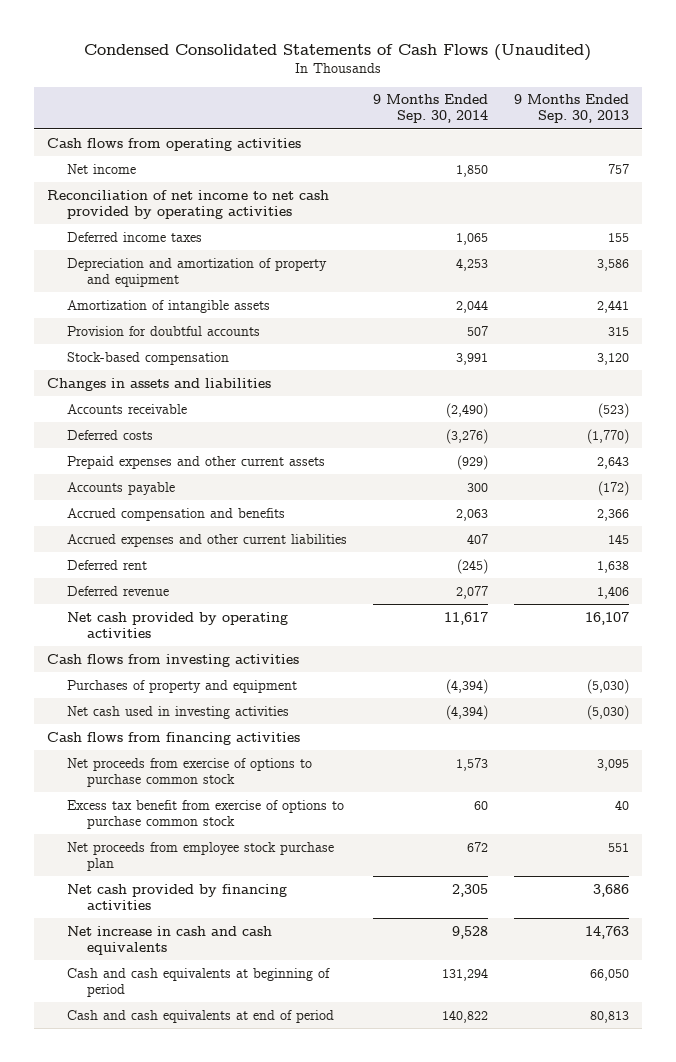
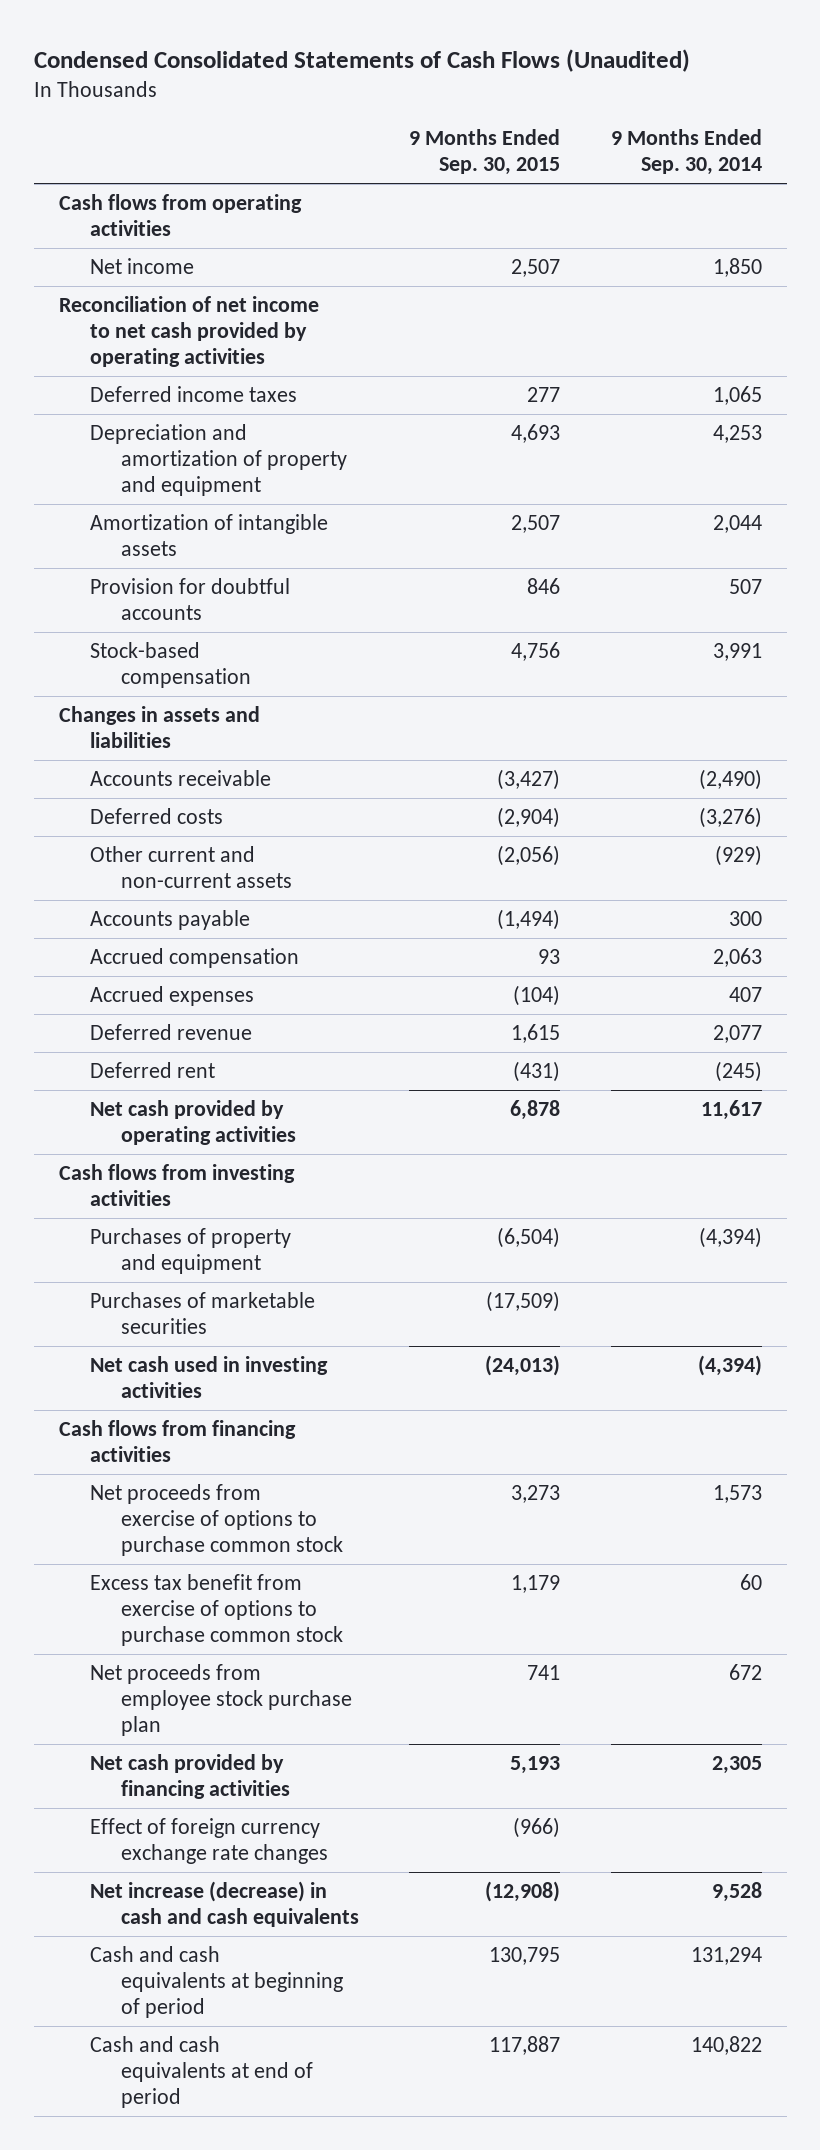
- | 9 Months Ended Sep. 30, 2014 | 9 Months Ended Sep. 30, 2013
+ | 9 Months Ended Sep. 30, 2015 | 9 Months Ended Sep. 30, 2014
- Prepaid expenses and other current assets | (929) | 2,643
+ Other current and non-current assets | (2,056) | (929)
- Accrued compensation and benefits | 2,063 | 2,366
- Accrued expenses and other current liabilities | 407 | 145
+ Accrued compensation | 93 | 2,063
+ Accrued expenses | (104) | 407
moved down: Deferred rent | (431) | (245)
+ Purchases of marketable securities | (17,509) |
- Net increase in cash and cash equivalents | 9,528 | 14,763
+ Effect of foreign currency exchange rate changes | (966) |
+ Net increase (decrease) in cash and cash equivalents | (12,908) | 9,528

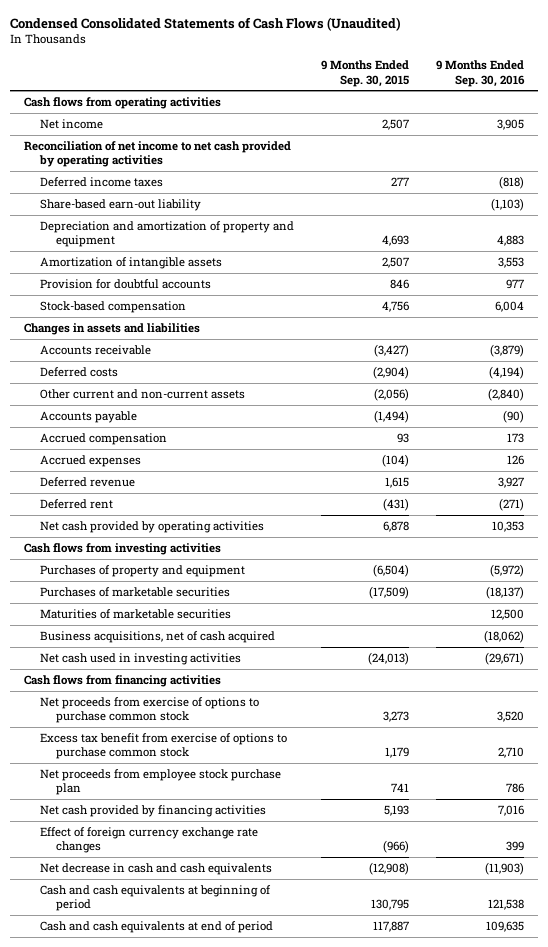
- | 9 Months Ended Sep. 30, 2015 | 9 Months Ended Sep. 30, 2014
+ | 9 Months Ended Sep. 30, 2015 | 9 Months Ended Sep. 30, 2016
+ Share-based earn-out liability | | (1,103)
+ Maturities of marketable securities | | 12,500
+ Business acquisitions, net of cash acquired | | (18,062)
- Net increase (decrease) in cash and cash equivalents | (12,908) | 9,528
+ Net decrease in cash and cash equivalents | (12,908) | (11,903)

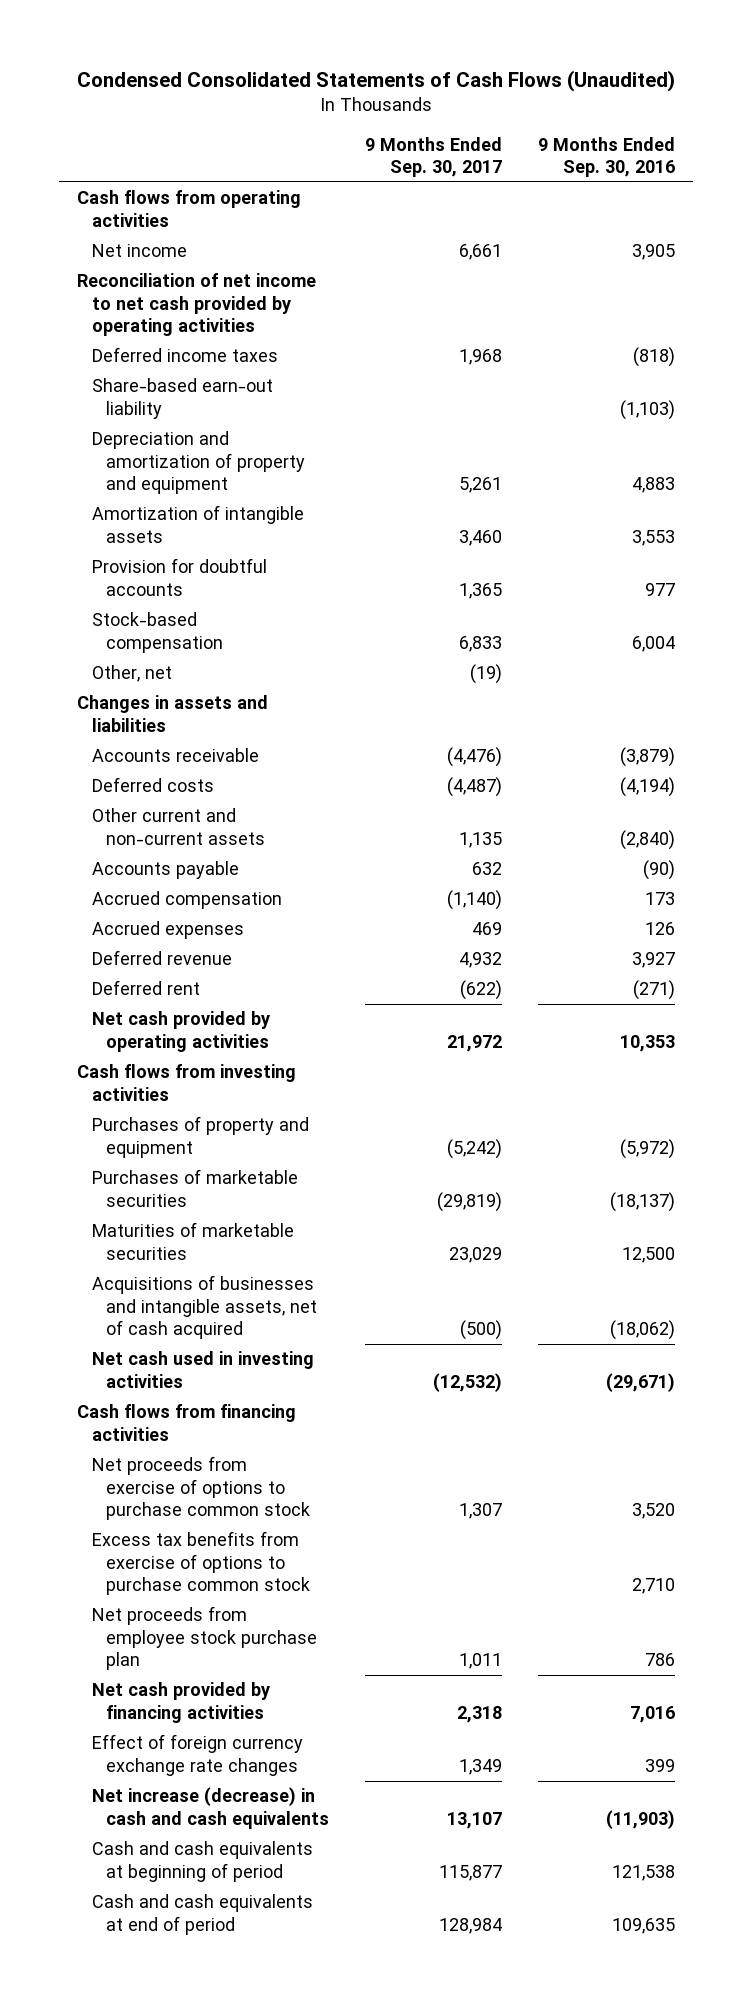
- | 9 Months Ended Sep. 30, 2015 | 9 Months Ended Sep. 30, 2016
+ | 9 Months Ended Sep. 30, 2017 | 9 Months Ended Sep. 30, 2016
+ Other, net | (19) |
- Business acquisitions, net of cash acquired | | (18,062)
+ Acquisitions of businesses and intangible assets, net of cash acquired | (500) | (18,062)
- Excess tax benefit from exercise of options to purchase common stock | 1,179 | 2,710
+ Excess tax benefits from exercise of options to purchase common stock | | 2,710
- Net decrease in cash and cash equivalents | (12,908) | (11,903)
+ Net increase (decrease) in cash and cash equivalents | 13,107 | (11,903)

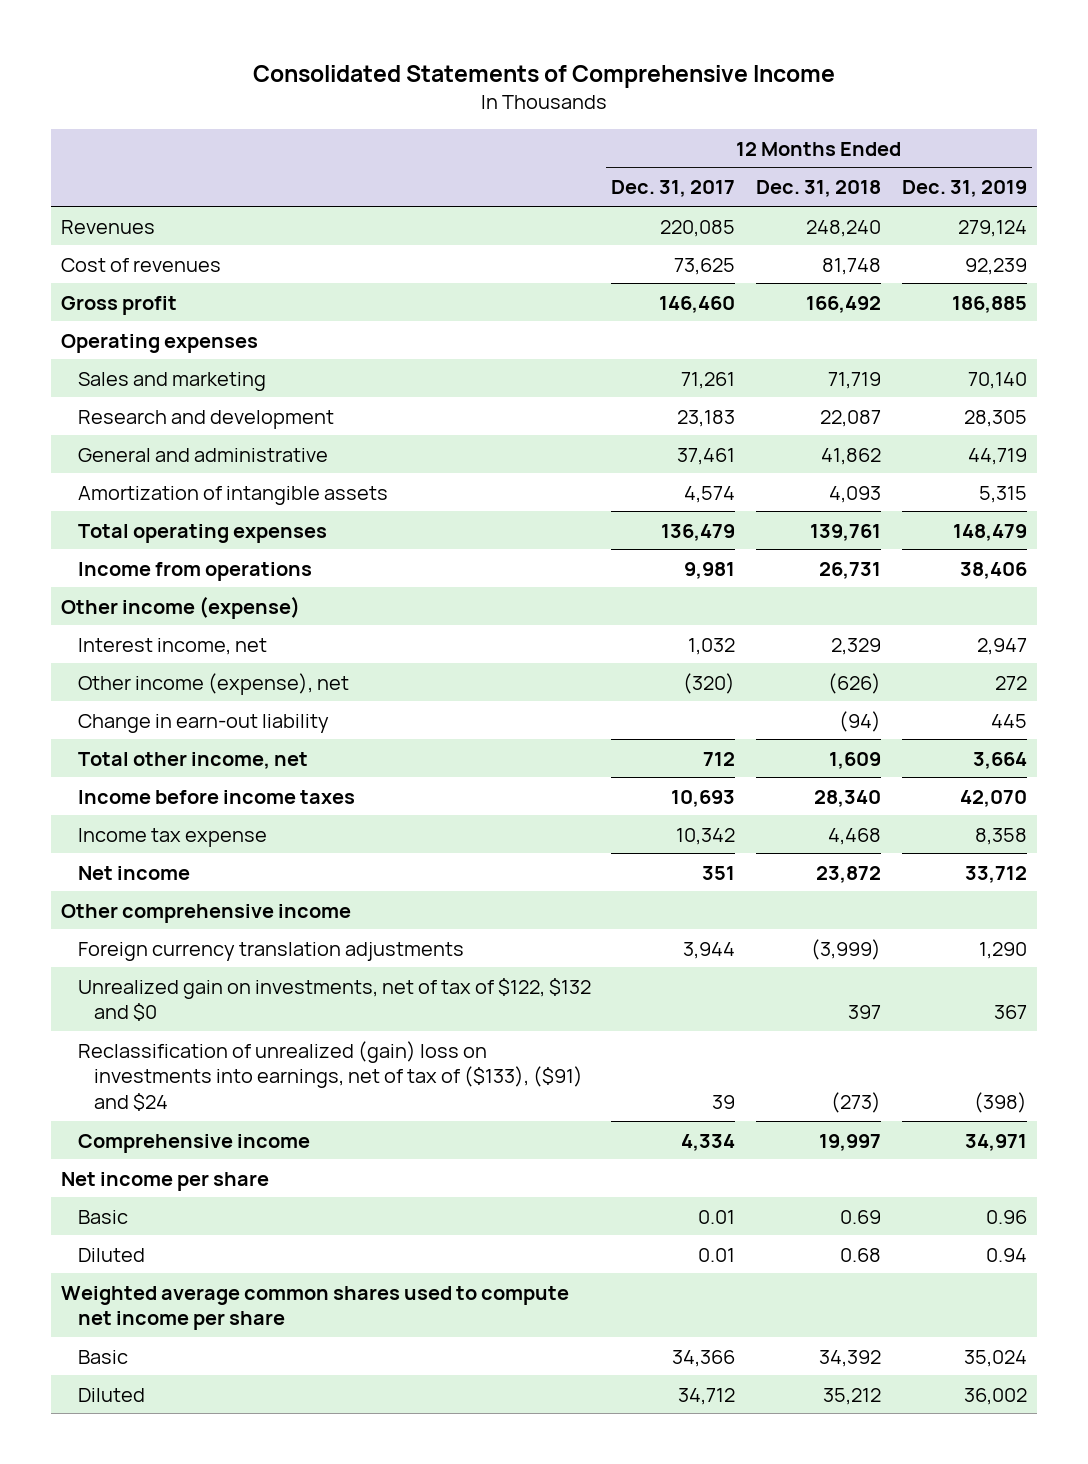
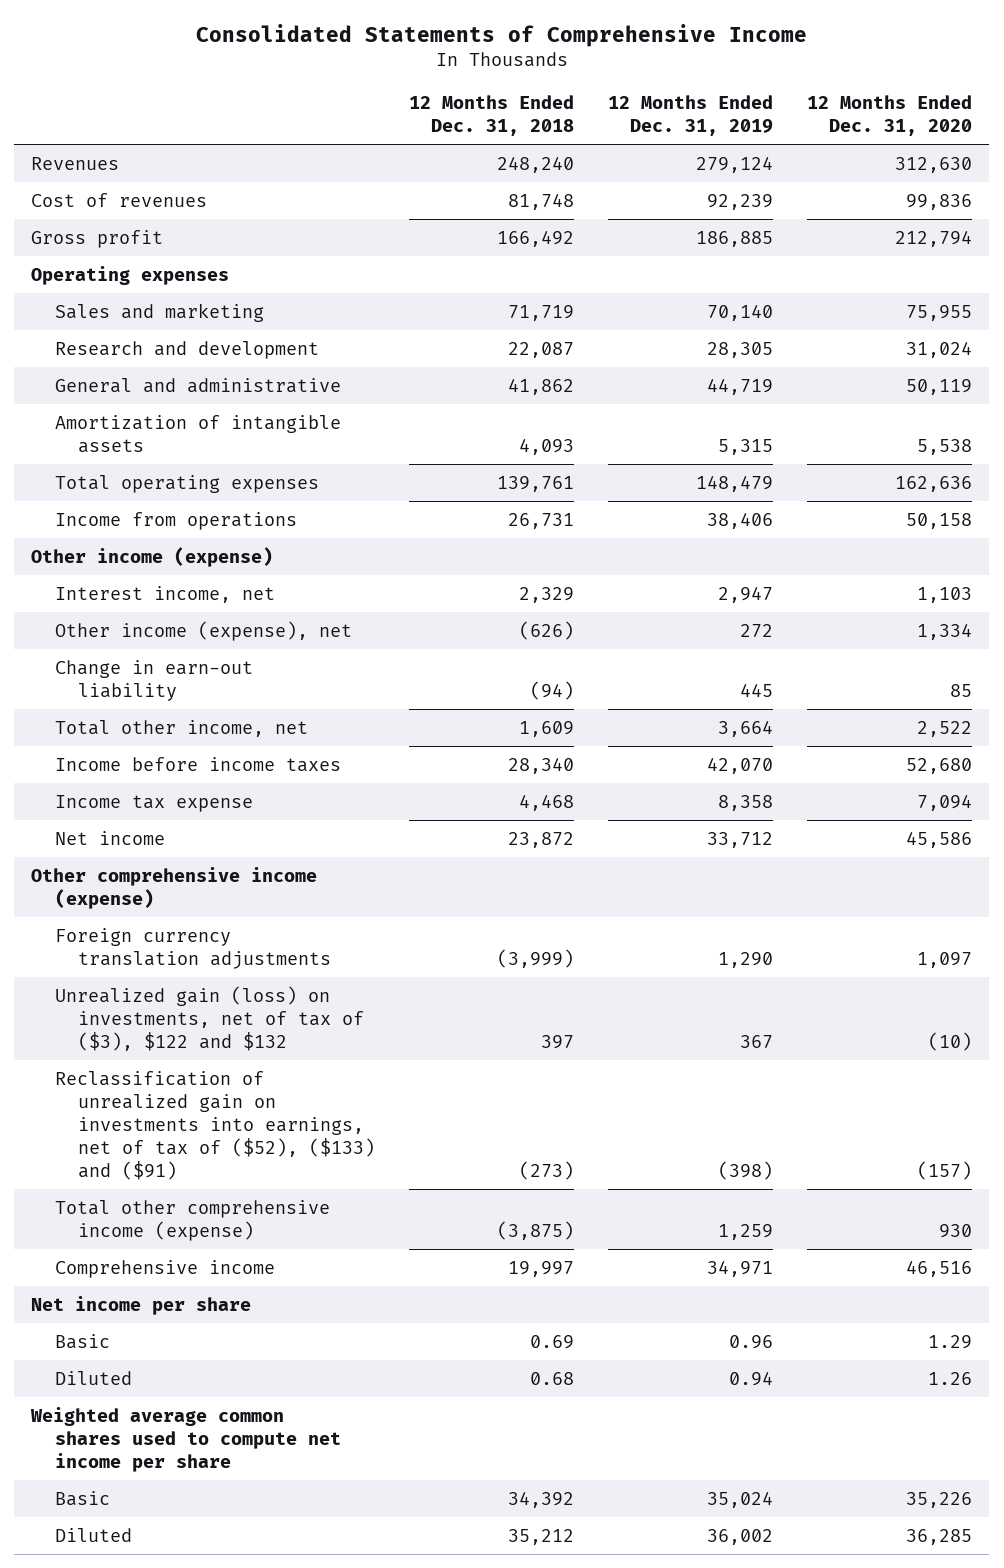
- | 12 Months Ended Dec. 31, 2017 | 12 Months Ended Dec. 31, 2018 | 12 Months Ended Dec. 31, 2019
+ | 12 Months Ended Dec. 31, 2018 | 12 Months Ended Dec. 31, 2019 | 12 Months Ended Dec. 31, 2020
- Other comprehensive income
+ Other comprehensive income (expense)
- Unrealized gain on investments, net of tax of $122, $132 and $0 | | 397 | 367
- Reclassification of unrealized (gain) loss on investments into earnings, net of tax of ($133), ($91) and $24 | 39 | (273) | (398)
+ Unrealized gain (loss) on investments, net of tax of ($3), $122 and $132 | 397 | 367 | (10)
+ Reclassification of unrealized gain on investments into earnings, net of tax of ($52), ($133) and ($91) | (273) | (398) | (157)
+ Total other comprehensive income (expense) | (3,875) | 1,259 | 930

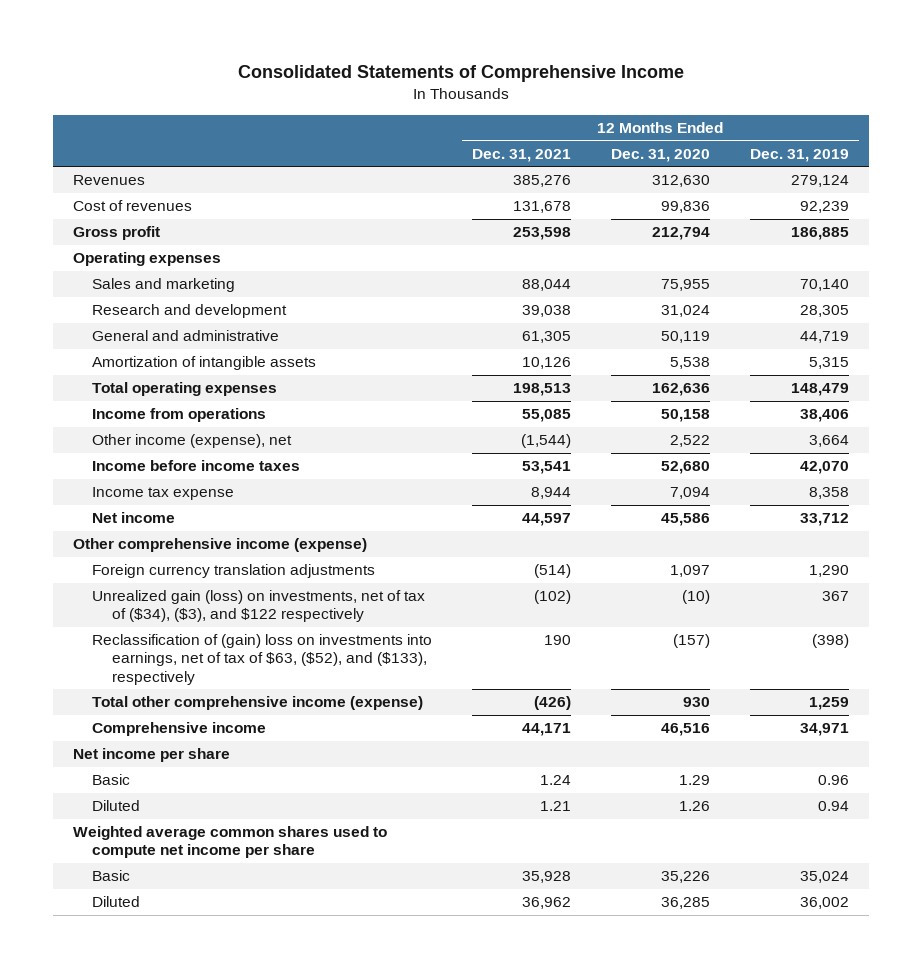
- | 12 Months Ended Dec. 31, 2018 | 12 Months Ended Dec. 31, 2019 | 12 Months Ended Dec. 31, 2020
+ | 12 Months Ended Dec. 31, 2021 | 12 Months Ended Dec. 31, 2020 | 12 Months Ended Dec. 31, 2019
- Other income (expense)
- Interest income, net | 2,329 | 2,947 | 1,103
- Other income (expense), net | (626) | 272 | 1,334
- Change in earn-out liability | (94) | 445 | 85
- Total other income, net | 1,609 | 3,664 | 2,522
+ Other income (expense), net | (1,544) | 2,522 | 3,664
- Unrealized gain (loss) on investments, net of tax of ($3), $122 and $132 | 397 | 367 | (10)
- Reclassification of unrealized gain on investments into earnings, net of tax of ($52), ($133) and ($91) | (273) | (398) | (157)
+ Unrealized gain (loss) on investments, net of tax of ($34), ($3), and $122 respectively | (102) | (10) | 367
+ Reclassification of (gain) loss on investments into earnings, net of tax of $63, ($52), and ($133), respectively | 190 | (157) | (398)

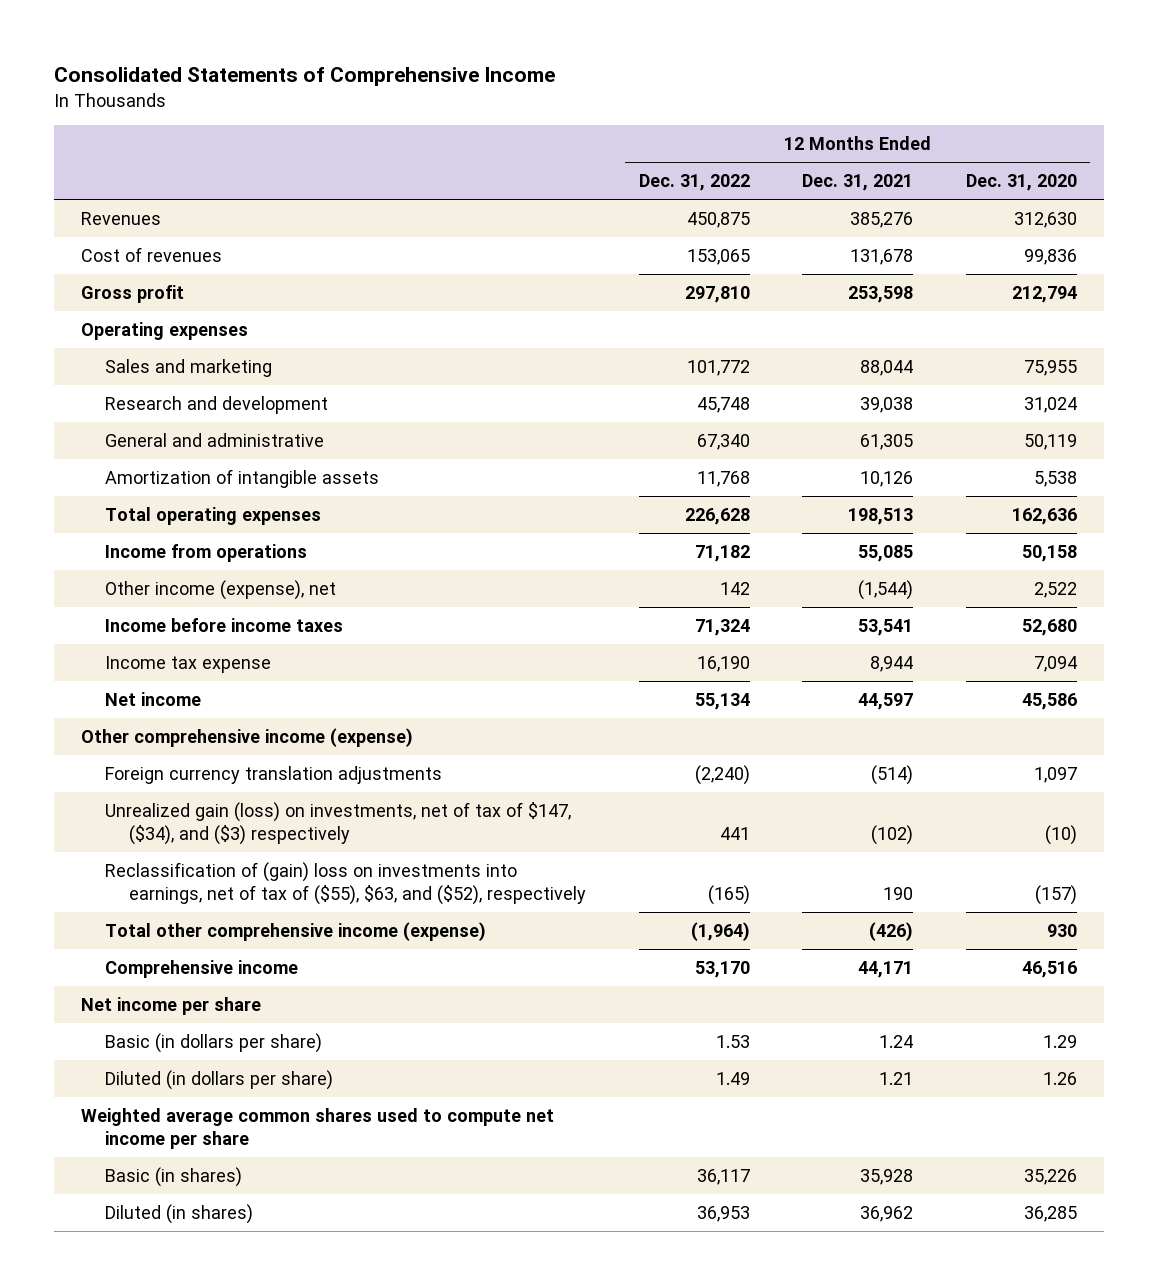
- | 12 Months Ended Dec. 31, 2021 | 12 Months Ended Dec. 31, 2020 | 12 Months Ended Dec. 31, 2019
+ | 12 Months Ended Dec. 31, 2022 | 12 Months Ended Dec. 31, 2021 | 12 Months Ended Dec. 31, 2020
- Unrealized gain (loss) on investments, net of tax of ($34), ($3), and $122 respectively | (102) | (10) | 367
- Reclassification of (gain) loss on investments into earnings, net of tax of $63, ($52), and ($133), respectively | 190 | (157) | (398)
+ Unrealized gain (loss) on investments, net of tax of $147, ($34), and ($3) respectively | 441 | (102) | (10)
+ Reclassification of (gain) loss on investments into earnings, net of tax of ($55), $63, and ($52), respectively | (165) | 190 | (157)
- Basic | 1.24 | 1.29 | 0.96
- Diluted | 1.21 | 1.26 | 0.94
+ Basic (in dollars per share) | 1.53 | 1.24 | 1.29
+ Diluted (in dollars per share) | 1.49 | 1.21 | 1.26
- Basic | 35,928 | 35,226 | 35,024
- Diluted | 36,962 | 36,285 | 36,002
+ Basic (in shares) | 36,117 | 35,928 | 35,226
+ Diluted (in shares) | 36,953 | 36,962 | 36,285

